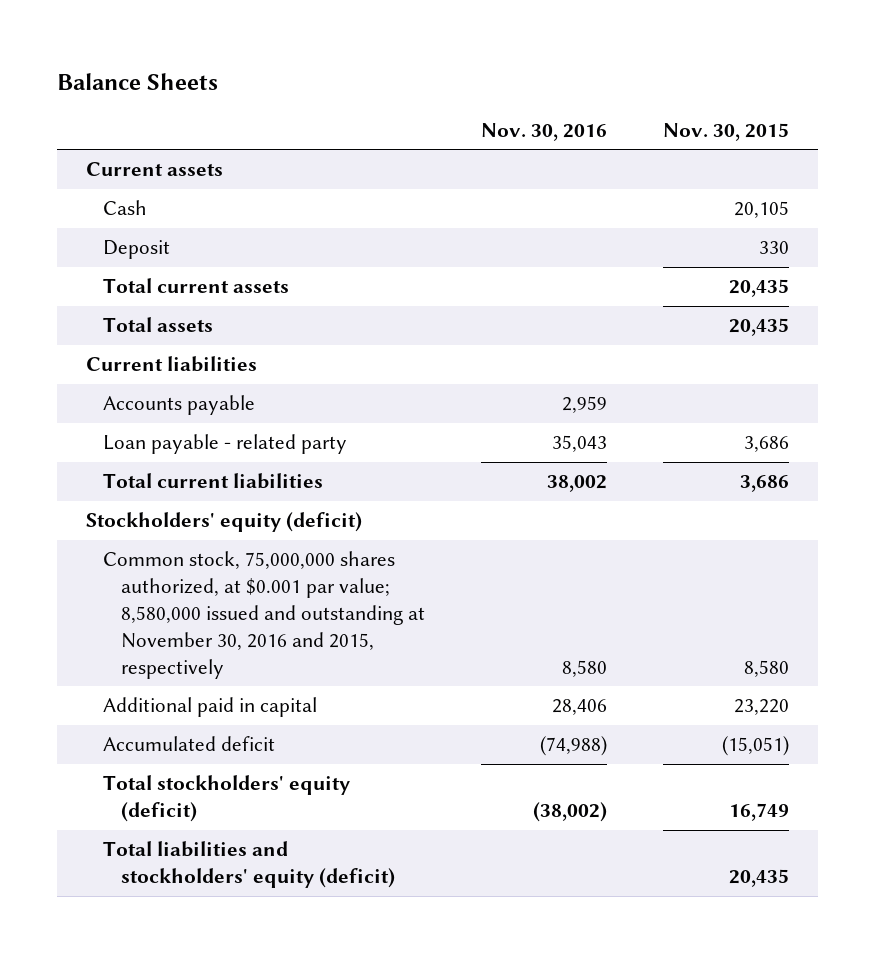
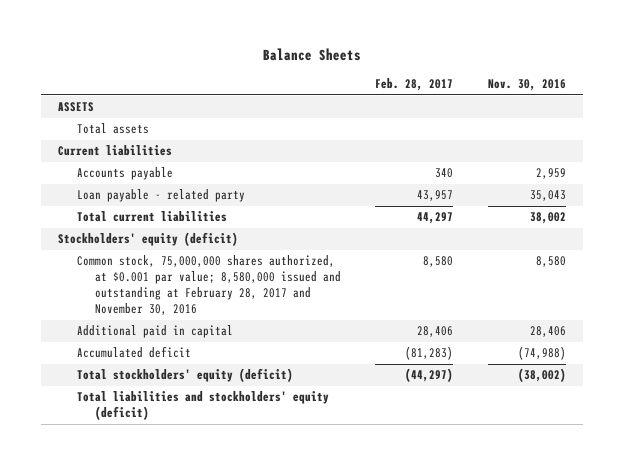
- | Nov. 30, 2016 | Nov. 30, 2015
+ | Feb. 28, 2017 | Nov. 30, 2016
- Current assets
- Cash | | 20,105
- Deposit | | 330
- Total current assets | | 20,435
+ ASSETS
- Common stock, 75,000,000 shares authorized, at $0.001 par value; 8,580,000 issued and outstanding at November 30, 2016 and 2015, respectively | 8,580 | 8,580
+ Common stock, 75,000,000 shares authorized, at $0.001 par value; 8,580,000 issued and outstanding at February 28, 2017 and November 30, 2016 | 8,580 | 8,580

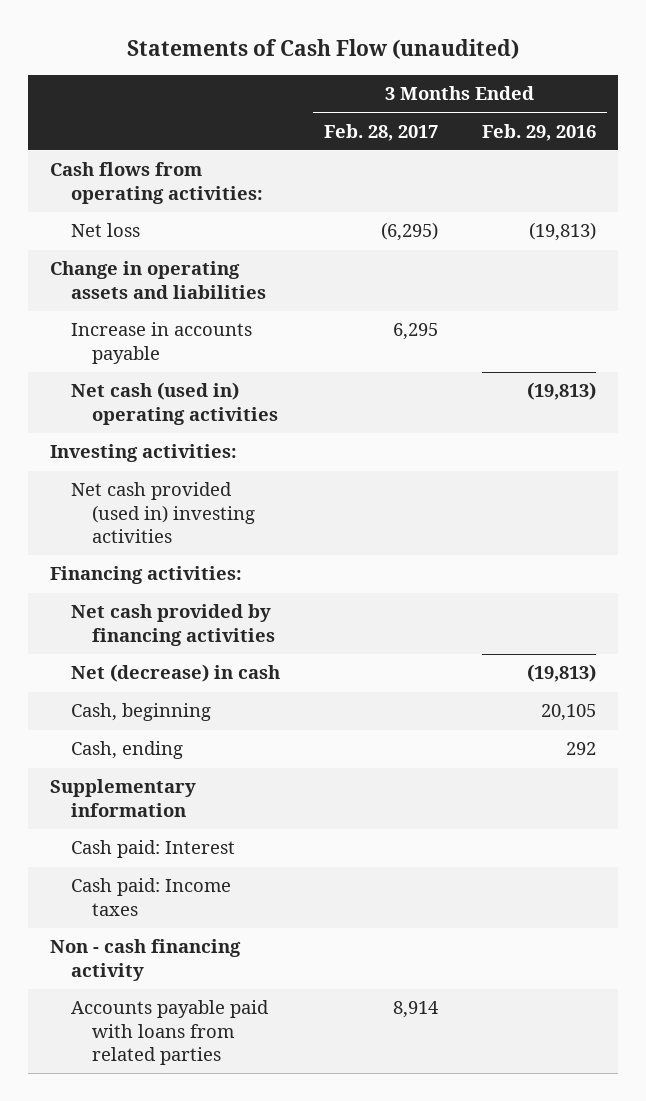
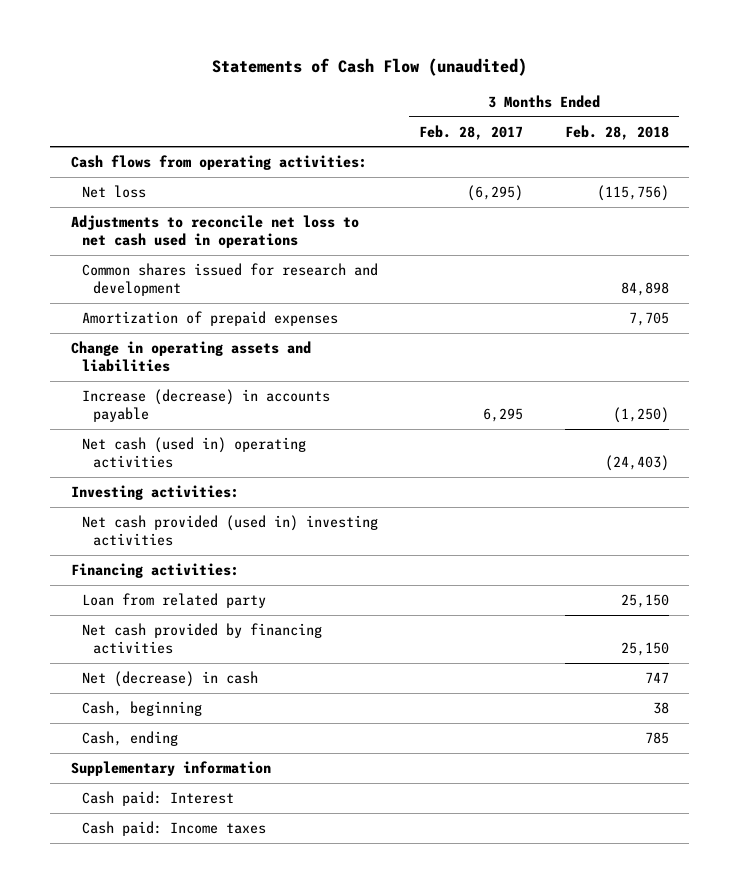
- | 3 Months Ended Feb. 28, 2017 | 3 Months Ended Feb. 29, 2016
+ | 3 Months Ended Feb. 28, 2017 | 3 Months Ended Feb. 28, 2018
+ Adjustments to reconcile net loss to net cash used in operations
+ Common shares issued for research and development | | 84,898
+ Amortization of prepaid expenses | | 7,705
- Increase in accounts payable | 6,295 |
+ Increase (decrease) in accounts payable | 6,295 | (1,250)
+ Loan from related party | | 25,150
- Non - cash financing activity
- Accounts payable paid with loans from related parties | 8,914 |

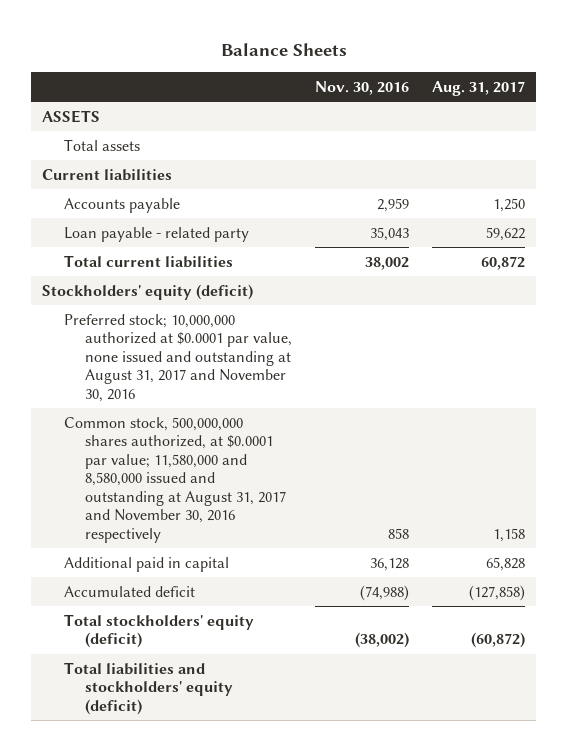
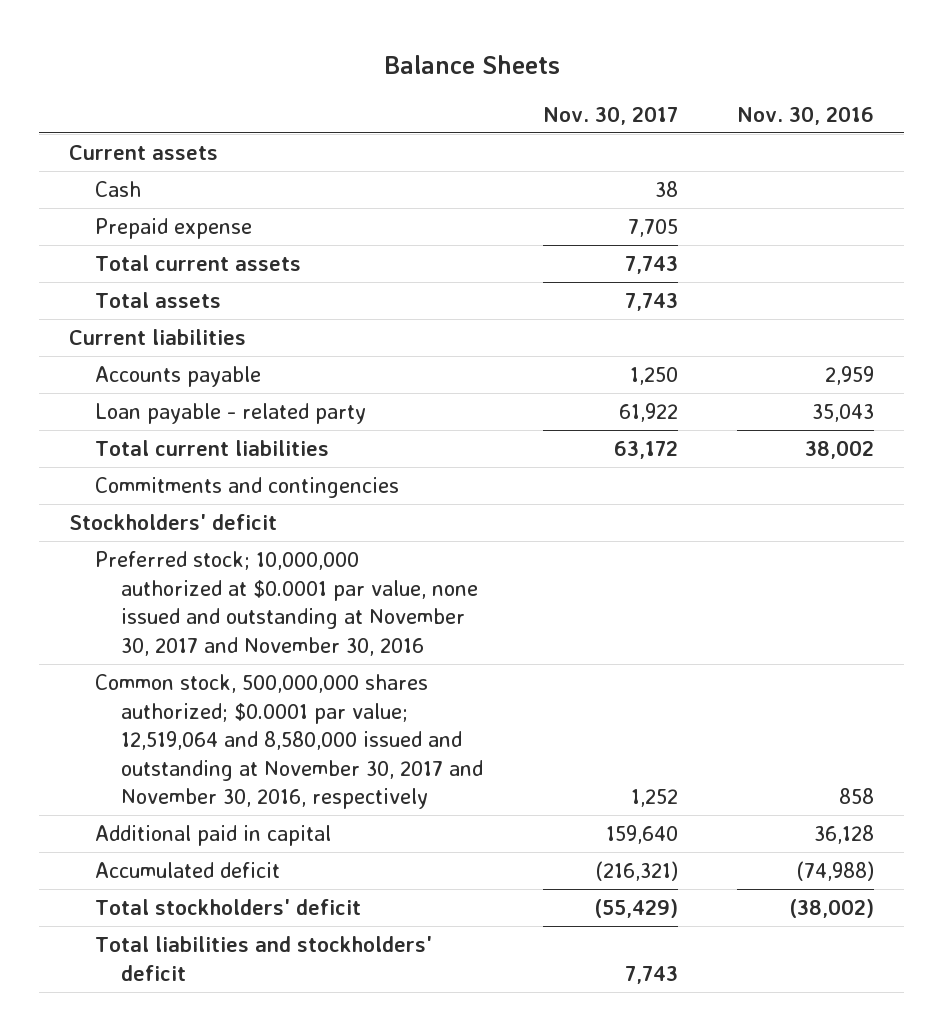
- | Nov. 30, 2016 | Aug. 31, 2017
+ | Nov. 30, 2017 | Nov. 30, 2016
- ASSETS
+ Current assets
+ Cash | 38 |
+ Prepaid expense | 7,705 |
+ Total current assets | 7,743 |
- Stockholders' equity (deficit)
- Preferred stock; 10,000,000 authorized at $0.0001 par value, none issued and outstanding at August 31, 2017 and November 30, 2016
- Common stock, 500,000,000 shares authorized, at $0.0001 par value; 11,580,000 and 8,580,000 issued and outstanding at August 31, 2017 and November 30, 2016 respectively | 858 | 1,158
+ Commitments and contingencies
+ Stockholders' deficit
+ Preferred stock; 10,000,000 authorized at $0.0001 par value, none issued and outstanding at November 30, 2017 and November 30, 2016
+ Common stock, 500,000,000 shares authorized; $0.0001 par value; 12,519,064 and 8,580,000 issued and outstanding at November 30, 2017 and November 30, 2016, respectively | 1,252 | 858
- Total stockholders' equity (deficit) | (38,002) | (60,872)
- Total liabilities and stockholders' equity (deficit)
+ Total stockholders' deficit | (55,429) | (38,002)
+ Total liabilities and stockholders' deficit | 7,743 |

